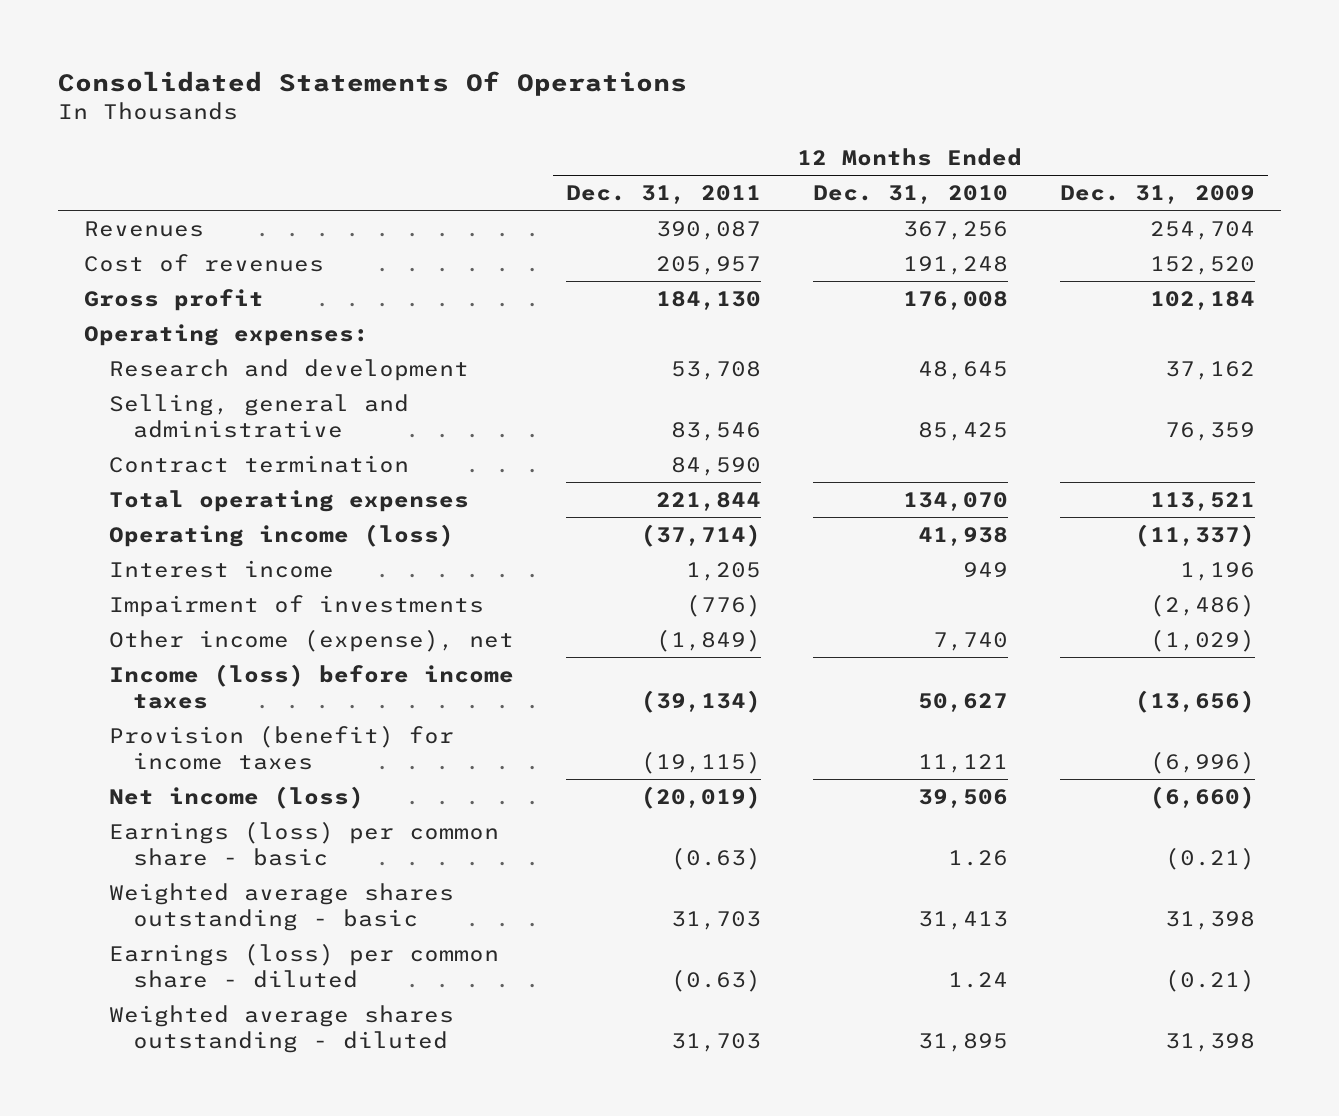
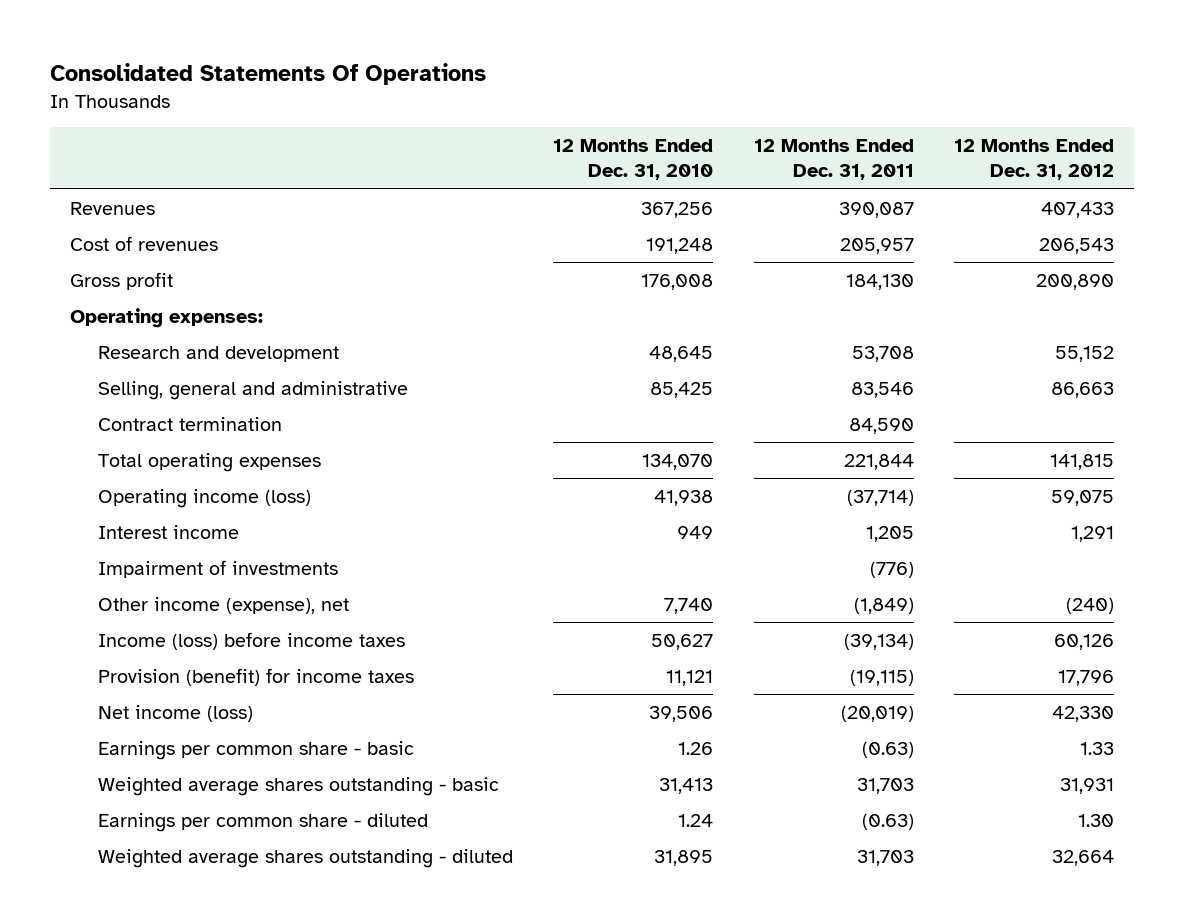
- | 12 Months Ended Dec. 31, 2011 | 12 Months Ended Dec. 31, 2010 | 12 Months Ended Dec. 31, 2009
+ | 12 Months Ended Dec. 31, 2010 | 12 Months Ended Dec. 31, 2011 | 12 Months Ended Dec. 31, 2012
- Earnings (loss) per common share - basic | (0.63) | 1.26 | (0.21)
+ Earnings per common share - basic | 1.26 | (0.63) | 1.33
- Earnings (loss) per common share - diluted | (0.63) | 1.24 | (0.21)
+ Earnings per common share - diluted | 1.24 | (0.63) | 1.30

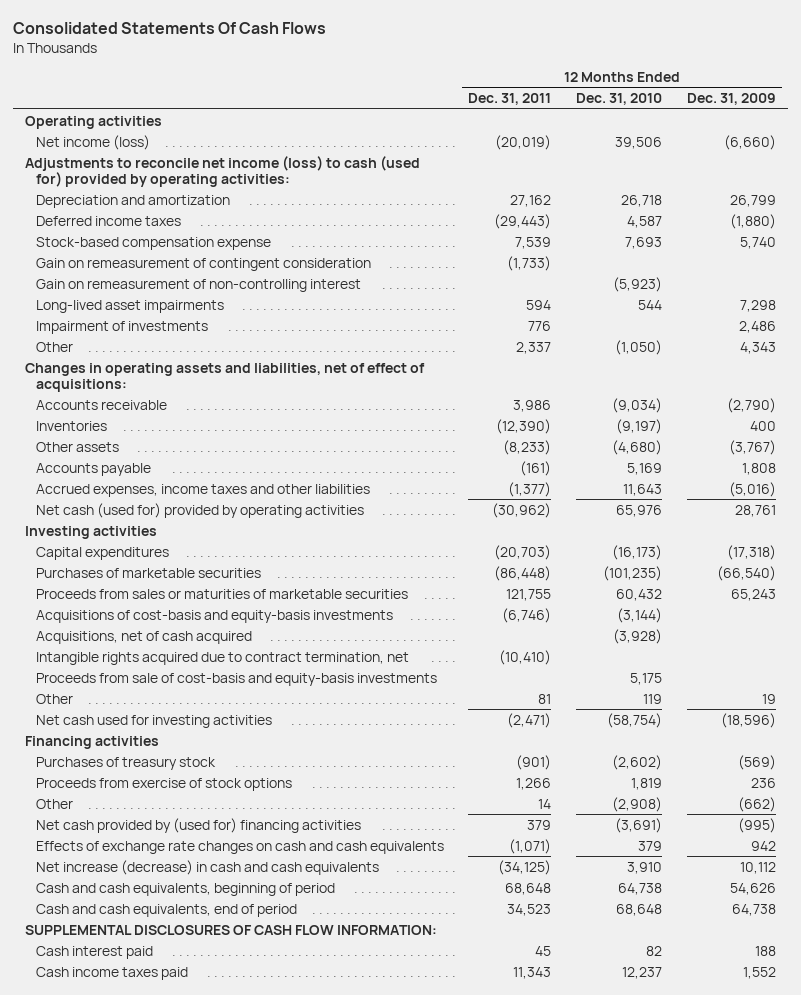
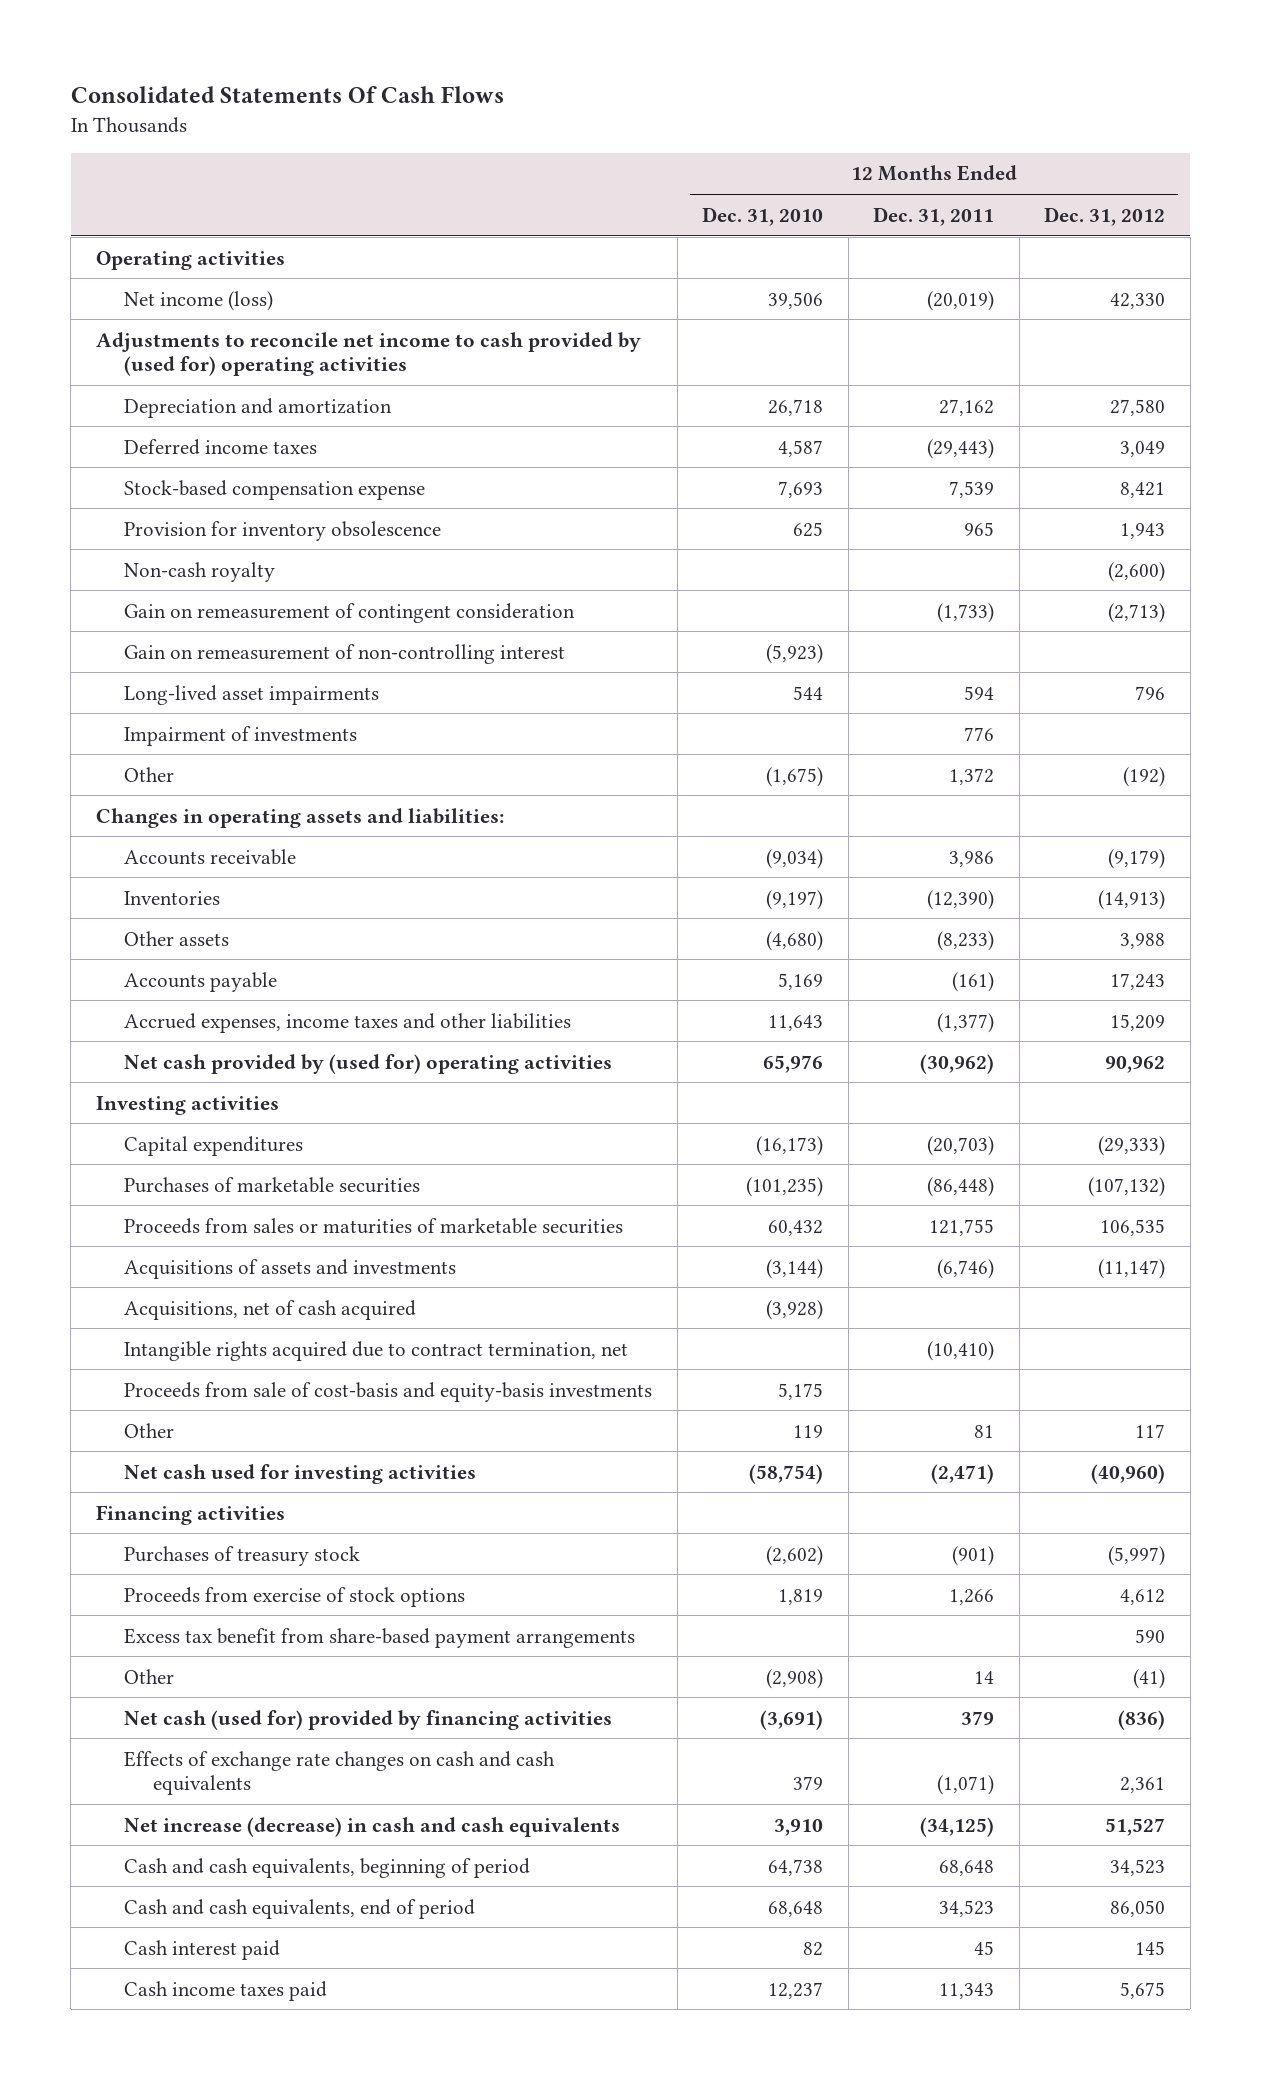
- | 12 Months Ended Dec. 31, 2011 | 12 Months Ended Dec. 31, 2010 | 12 Months Ended Dec. 31, 2009
+ | 12 Months Ended Dec. 31, 2010 | 12 Months Ended Dec. 31, 2011 | 12 Months Ended Dec. 31, 2012
- Adjustments to reconcile net income (loss) to cash (used for) provided by operating activities:
+ Adjustments to reconcile net income to cash provided by (used for) operating activities
+ Provision for inventory obsolescence | 625 | 965 | 1,943
+ Non-cash royalty | | | (2,600)
- Other | 2,337 | (1,050) | 4,343
- Changes in operating assets and liabilities, net of effect of acquisitions:
+ Other | (1,675) | 1,372 | (192)
+ Changes in operating assets and liabilities:
- Net cash (used for) provided by operating activities | (30,962) | 65,976 | 28,761
+ Net cash provided by (used for) operating activities | 65,976 | (30,962) | 90,962
- Acquisitions of cost-basis and equity-basis investments | (6,746) | (3,144) |
+ Acquisitions of assets and investments | (3,144) | (6,746) | (11,147)
+ Excess tax benefit from share-based payment arrangements | | | 590
- Net cash provided by (used for) financing activities | 379 | (3,691) | (995)
+ Net cash (used for) provided by financing activities | (3,691) | 379 | (836)
- SUPPLEMENTAL DISCLOSURES OF CASH FLOW INFORMATION:

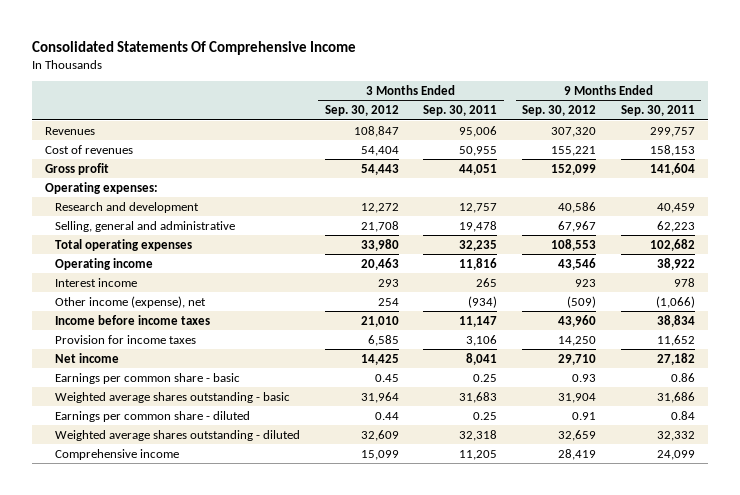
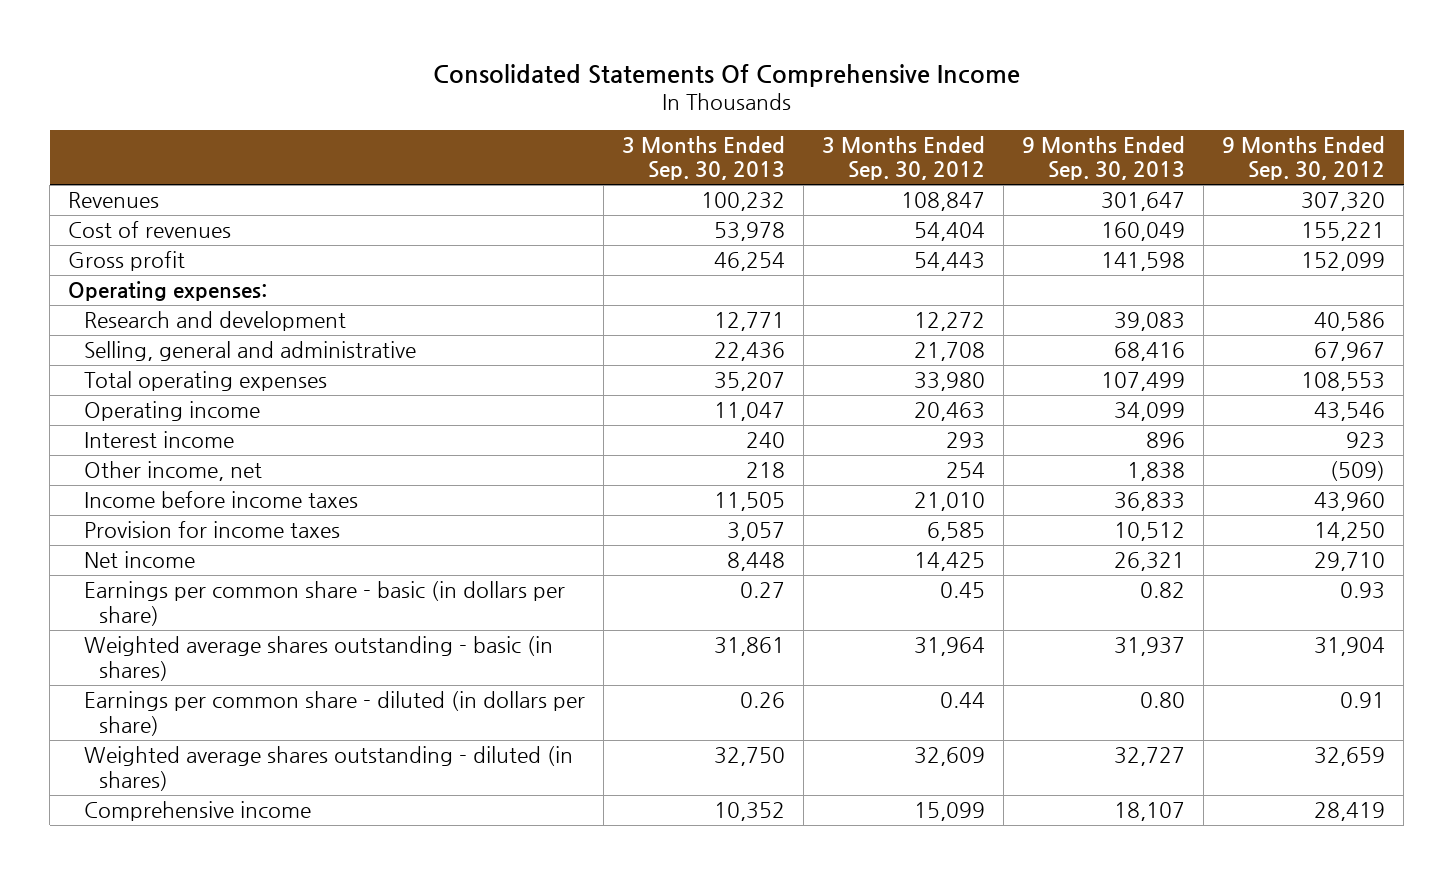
- | 3 Months Ended Sep. 30, 2012 | 3 Months Ended Sep. 30, 2011 | 9 Months Ended Sep. 30, 2012 | 9 Months Ended Sep. 30, 2011
+ | 3 Months Ended Sep. 30, 2013 | 3 Months Ended Sep. 30, 2012 | 9 Months Ended Sep. 30, 2013 | 9 Months Ended Sep. 30, 2012
- Other income (expense), net | 254 | (934) | (509) | (1,066)
+ Other income, net | 218 | 254 | 1,838 | (509)
- Earnings per common share - basic | 0.45 | 0.25 | 0.93 | 0.86
- Weighted average shares outstanding - basic | 31,964 | 31,683 | 31,904 | 31,686
- Earnings per common share - diluted | 0.44 | 0.25 | 0.91 | 0.84
- Weighted average shares outstanding - diluted | 32,609 | 32,318 | 32,659 | 32,332
+ Earnings per common share - basic (in dollars per share) | 0.27 | 0.45 | 0.82 | 0.93
+ Weighted average shares outstanding - basic (in shares) | 31,861 | 31,964 | 31,937 | 31,904
+ Earnings per common share - diluted (in dollars per share) | 0.26 | 0.44 | 0.80 | 0.91
+ Weighted average shares outstanding - diluted (in shares) | 32,750 | 32,609 | 32,727 | 32,659

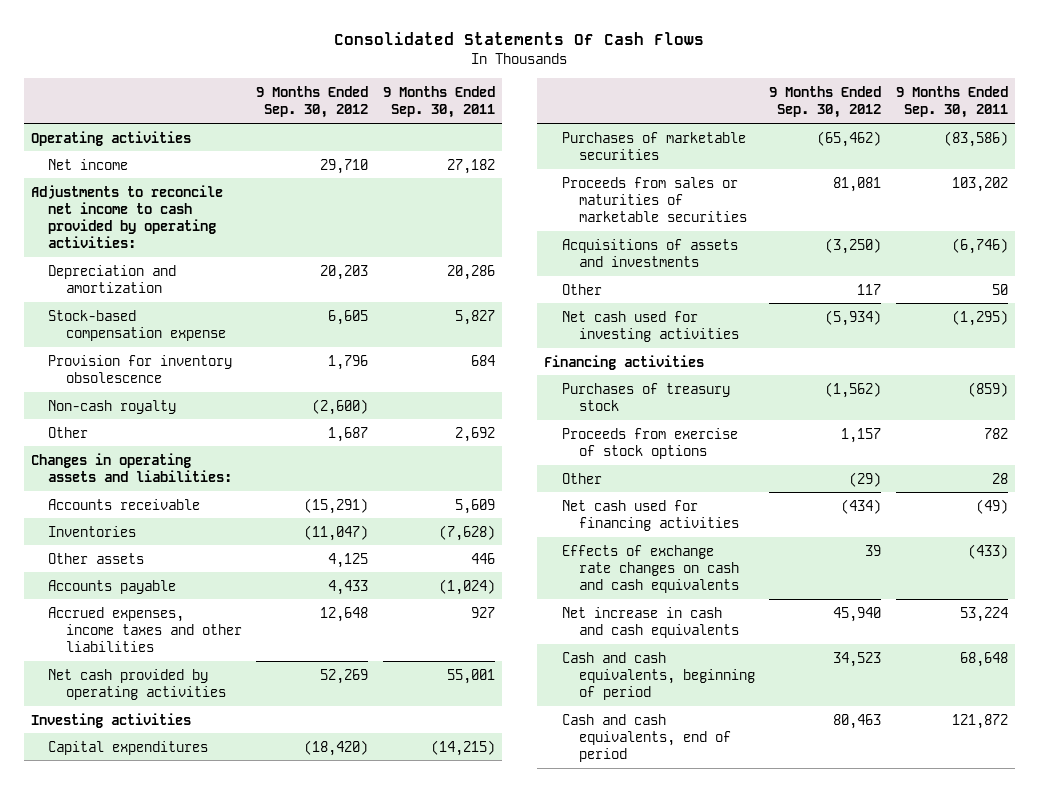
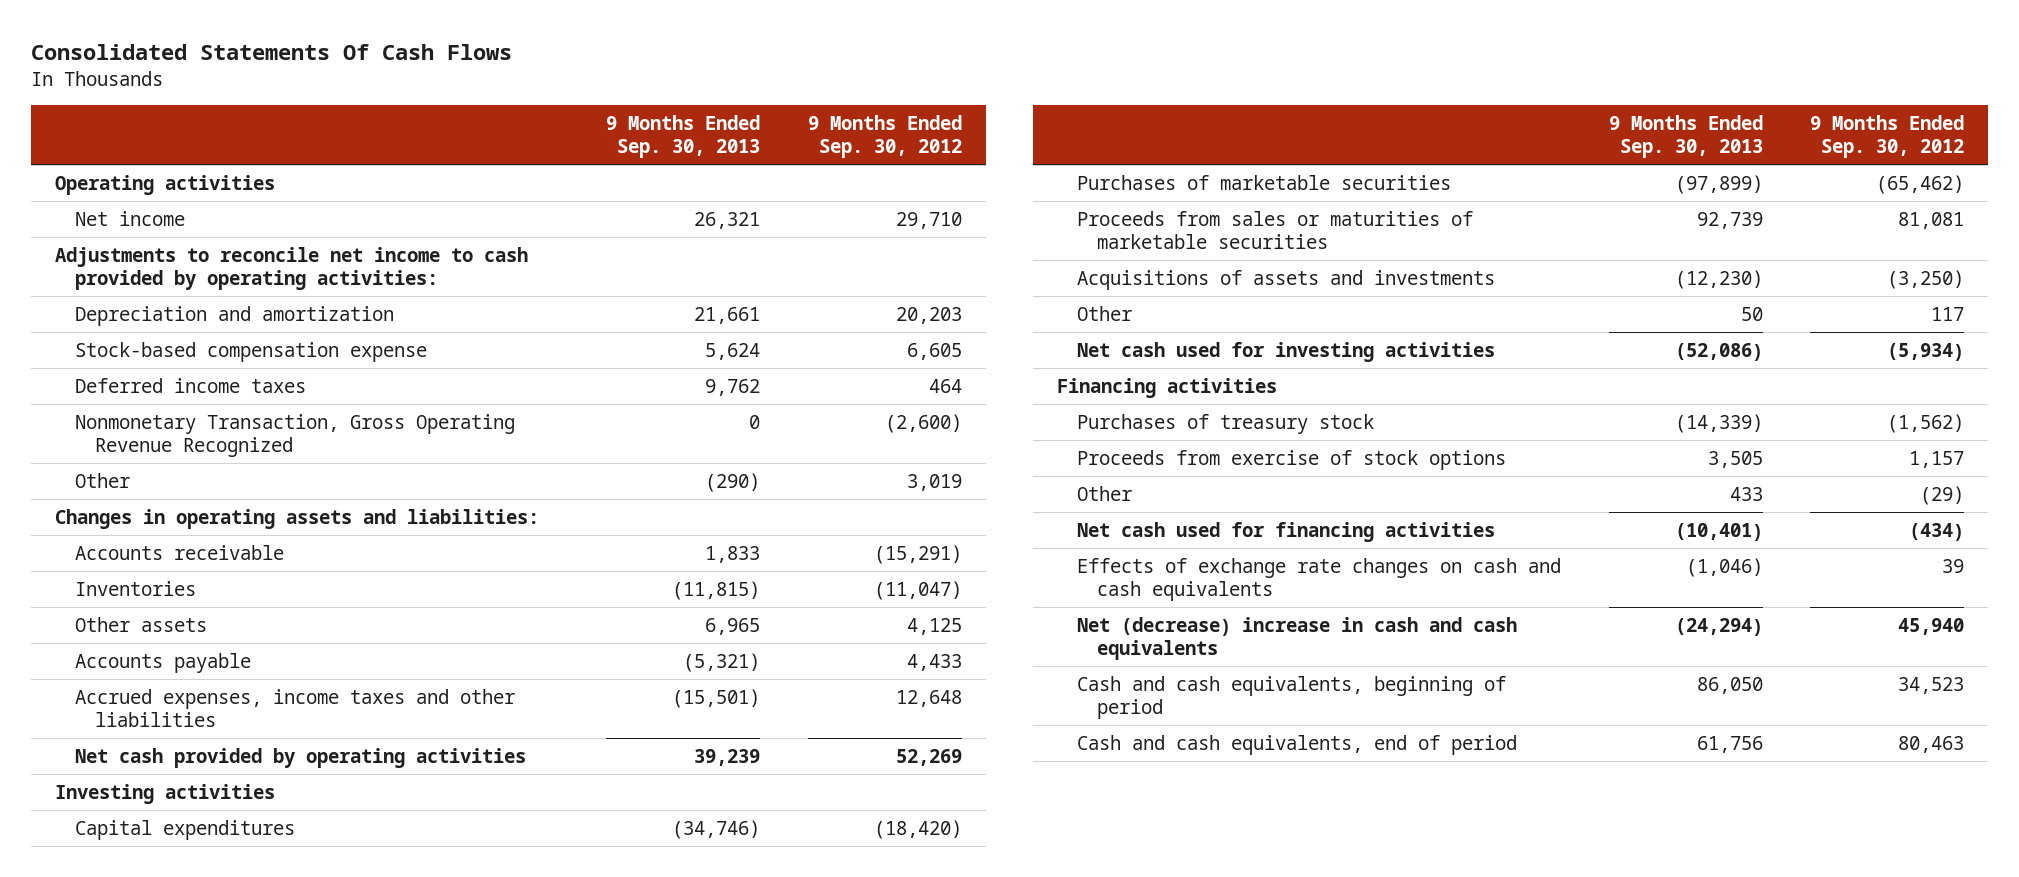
- | 9 Months Ended Sep. 30, 2012 | 9 Months Ended Sep. 30, 2011
+ | 9 Months Ended Sep. 30, 2013 | 9 Months Ended Sep. 30, 2012
- Provision for inventory obsolescence | 1,796 | 684
- Non-cash royalty | (2,600) |
- Other | 1,687 | 2,692
+ Deferred income taxes | 9,762 | 464
+ Nonmonetary Transaction, Gross Operating Revenue Recognized | 0 | (2,600)
+ Other | (290) | 3,019
- Net increase in cash and cash equivalents | 45,940 | 53,224
+ Net (decrease) increase in cash and cash equivalents | (24,294) | 45,940

